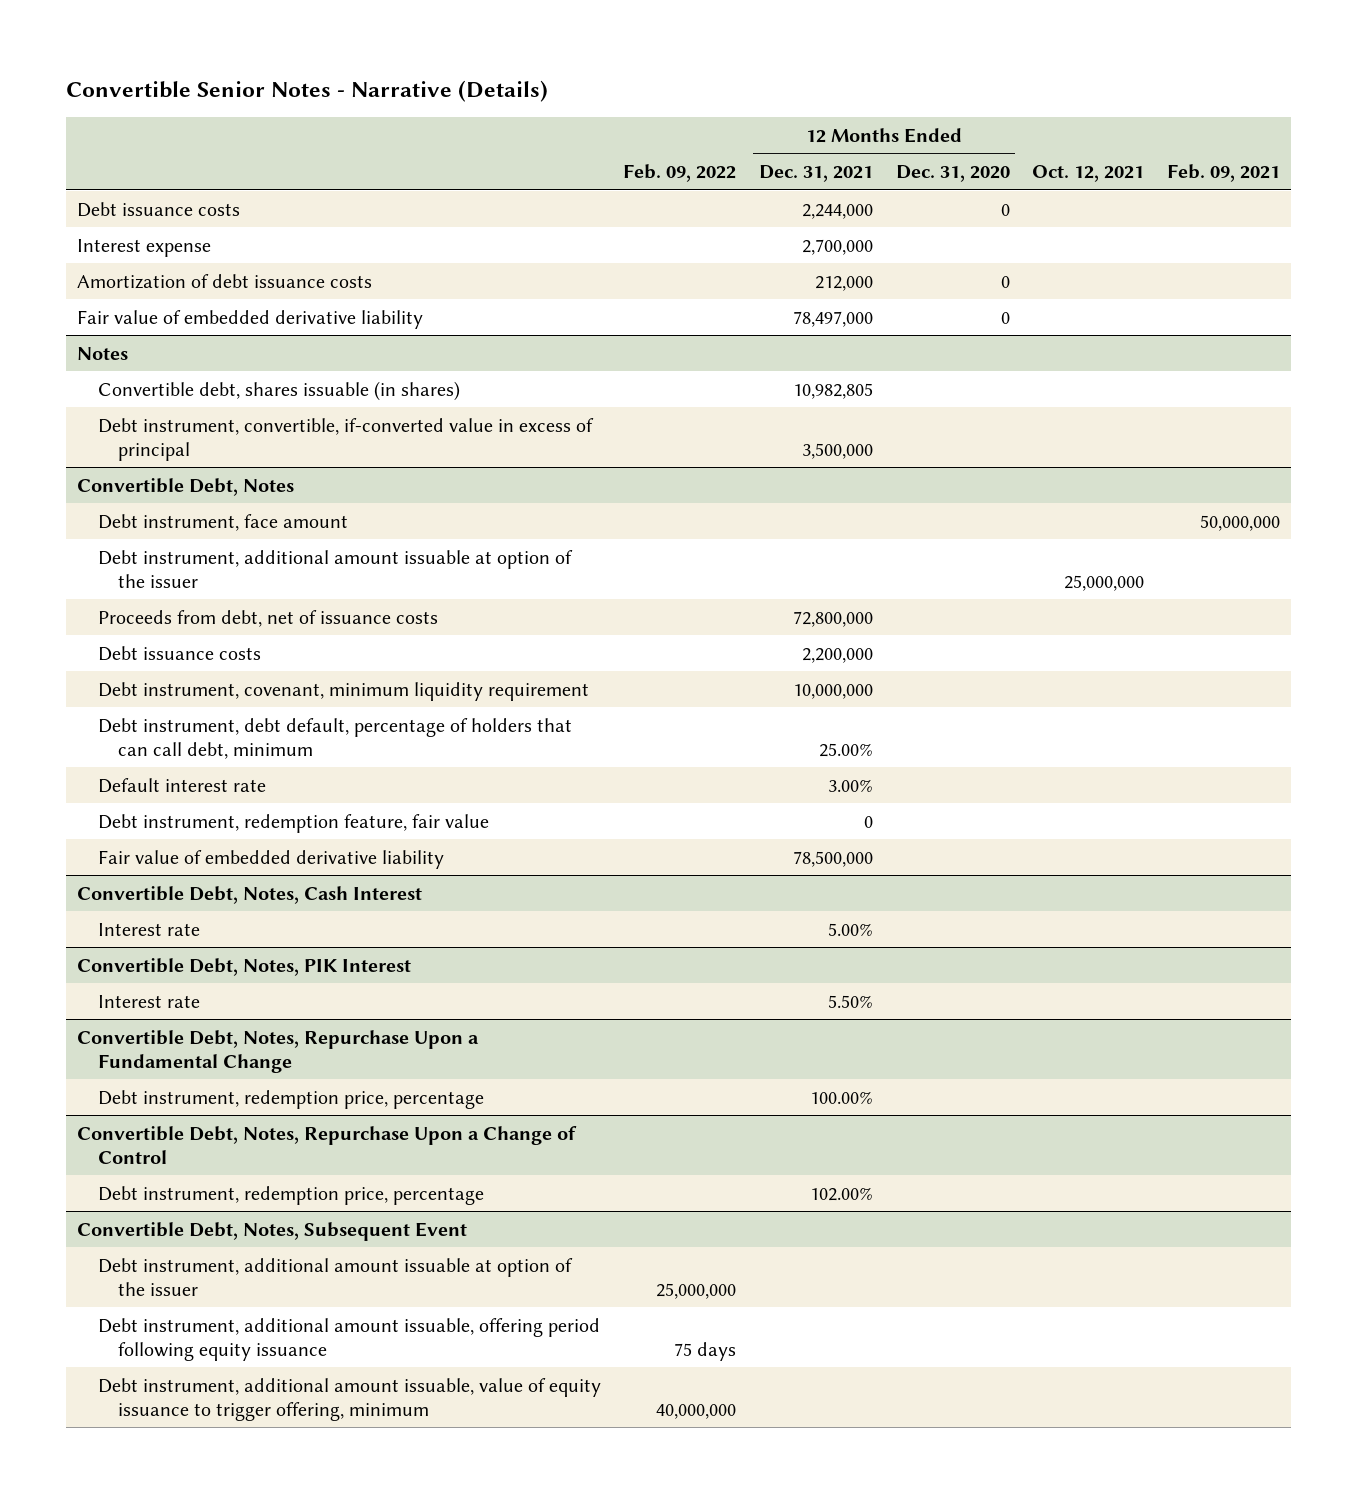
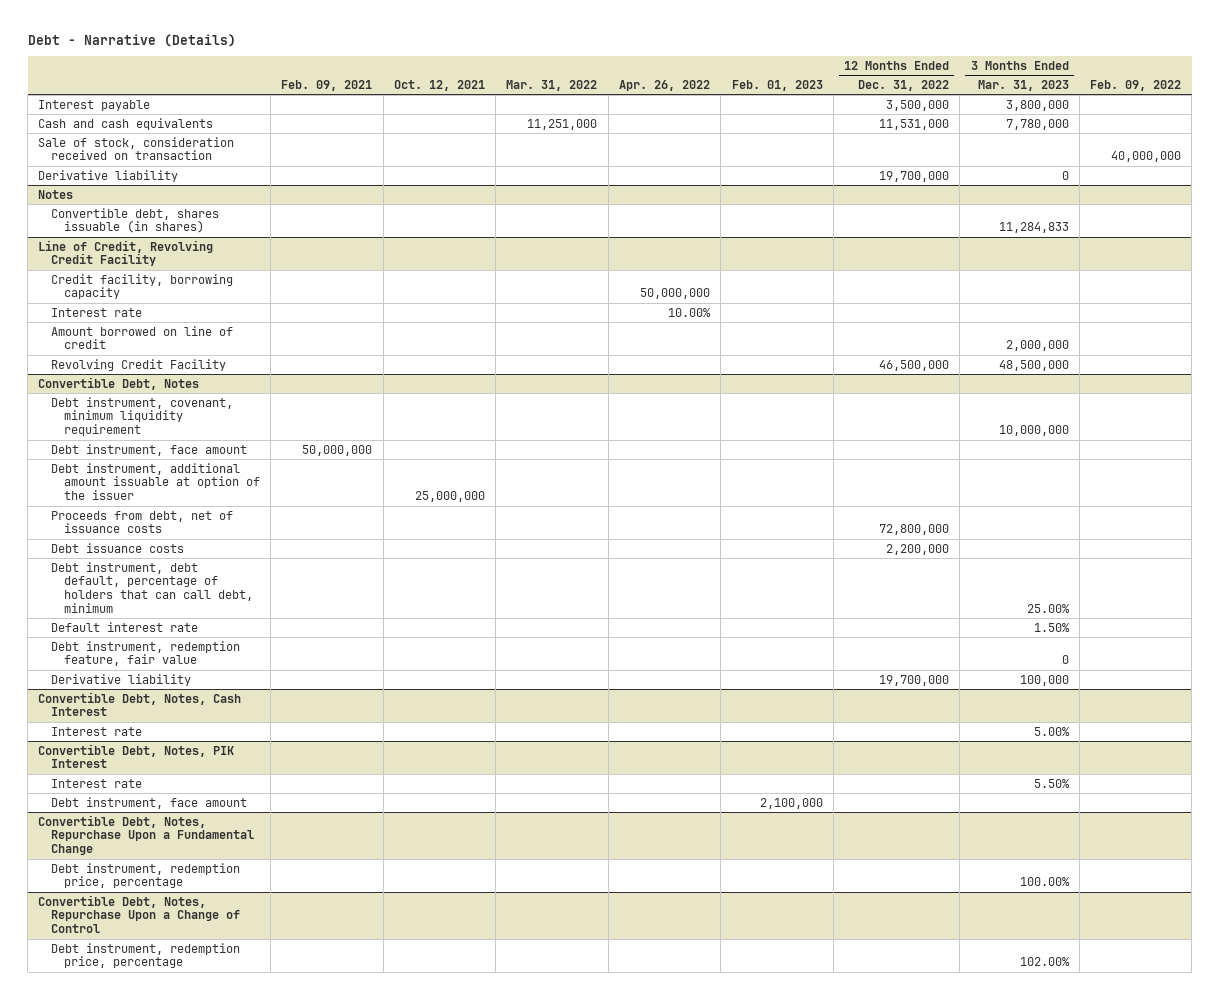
- Convertible Senior Notes - Narrative (Details)
+ Debt - Narrative (Details)
- | Feb. 09, 2022 | 12 Months Ended Dec. 31, 2021 | 12 Months Ended Dec. 31, 2020 | Oct. 12, 2021 | Feb. 09, 2021
+ | Feb. 09, 2021 | Oct. 12, 2021 | Mar. 31, 2022 | Apr. 26, 2022 | Feb. 01, 2023 | 12 Months Ended Dec. 31, 2022 | 3 Months Ended Mar. 31, 2023 | Feb. 09, 2022
- Debt issuance costs | | 2,244,000 | 0 | |
- Interest expense | | 2,700,000 | | |
- Amortization of debt issuance costs | | 212,000 | 0 | |
- Fair value of embedded derivative liability | | 78,497,000 | 0 | |
+ Interest payable | | | | | | 3,500,000 | 3,800,000 |
+ Cash and cash equivalents | | | 11,251,000 | | | 11,531,000 | 7,780,000 |
+ Sale of stock, consideration received on transaction | | | | | | | | 40,000,000
+ Derivative liability | | | | | | 19,700,000 | 0 |
@ Notes
- Debt instrument, convertible, if-converted value in excess of principal | | 3,500,000 | | |
+ Line of Credit, Revolving Credit Facility
+ Credit facility, borrowing capacity | | | | 50,000,000 | | | |
+ Interest rate | | | | 10.00% | | | |
+ Amount borrowed on line of credit | | | | | | | 2,000,000 |
+ Revolving Credit Facility | | | | | | 46,500,000 | 48,500,000 |
@ Convertible Debt, Notes
moved up: Debt instrument, covenant, minimum liquidity requirement | | | | | | | 10,000,000 |
- Fair value of embedded derivative liability | | 78,500,000 | | |
+ Derivative liability | | | | | | 19,700,000 | 100,000 |
@ Convertible Debt, Notes, PIK Interest
+ Debt instrument, face amount | | | | | 2,100,000 | | |
- Convertible Debt, Notes, Subsequent Event
- Debt instrument, additional amount issuable at option of the issuer | 25,000,000 | | | |
- Debt instrument, additional amount issuable, offering period following equity issuance | 75 days | | | |
- Debt instrument, additional amount issuable, value of equity issuance to trigger offering, minimum | 40,000,000 | | | |

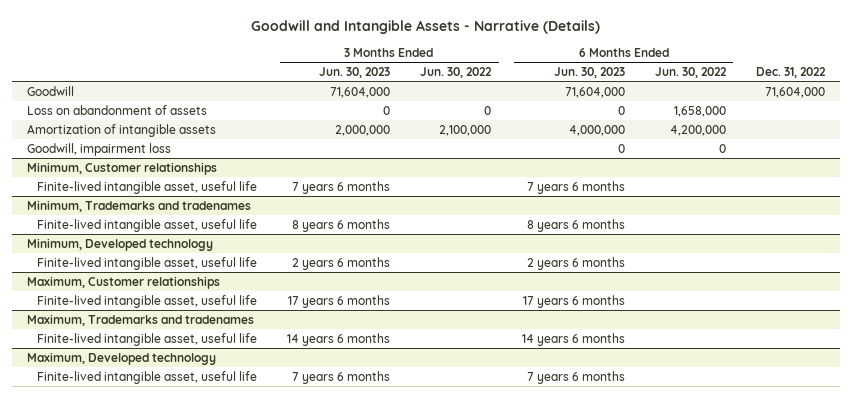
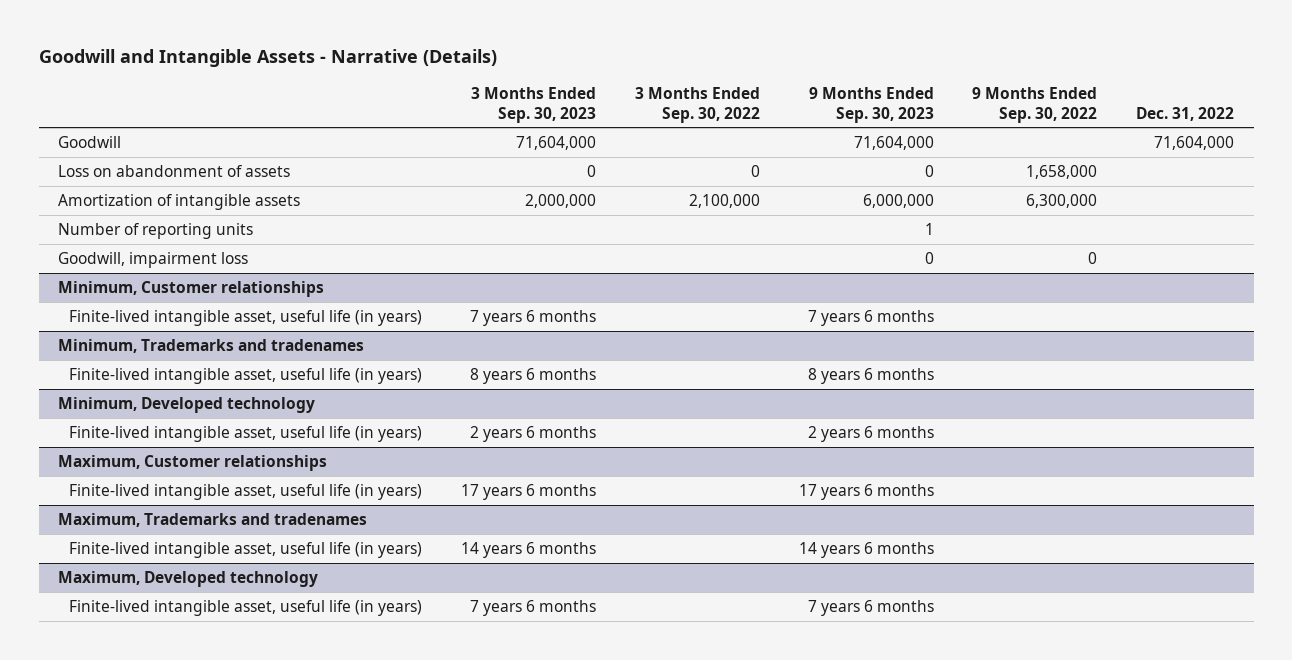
- | 3 Months Ended Jun. 30, 2023 | 3 Months Ended Jun. 30, 2022 | 6 Months Ended Jun. 30, 2023 | 6 Months Ended Jun. 30, 2022 | Dec. 31, 2022
+ | 3 Months Ended Sep. 30, 2023 | 3 Months Ended Sep. 30, 2022 | 9 Months Ended Sep. 30, 2023 | 9 Months Ended Sep. 30, 2022 | Dec. 31, 2022
+ Number of reporting units | | | 1 | |
@ Minimum, Customer relationships
- Finite-lived intangible asset, useful life | 7 years 6 months | | 7 years 6 months | |
+ Finite-lived intangible asset, useful life (in years) | 7 years 6 months | | 7 years 6 months | |
@ Minimum, Trademarks and tradenames
- Finite-lived intangible asset, useful life | 8 years 6 months | | 8 years 6 months | |
+ Finite-lived intangible asset, useful life (in years) | 8 years 6 months | | 8 years 6 months | |
@ Minimum, Developed technology
- Finite-lived intangible asset, useful life | 2 years 6 months | | 2 years 6 months | |
+ Finite-lived intangible asset, useful life (in years) | 2 years 6 months | | 2 years 6 months | |
@ Maximum, Customer relationships
- Finite-lived intangible asset, useful life | 17 years 6 months | | 17 years 6 months | |
+ Finite-lived intangible asset, useful life (in years) | 17 years 6 months | | 17 years 6 months | |
@ Maximum, Trademarks and tradenames
- Finite-lived intangible asset, useful life | 14 years 6 months | | 14 years 6 months | |
+ Finite-lived intangible asset, useful life (in years) | 14 years 6 months | | 14 years 6 months | |
@ Maximum, Developed technology
- Finite-lived intangible asset, useful life | 7 years 6 months | | 7 years 6 months | |
+ Finite-lived intangible asset, useful life (in years) | 7 years 6 months | | 7 years 6 months | |

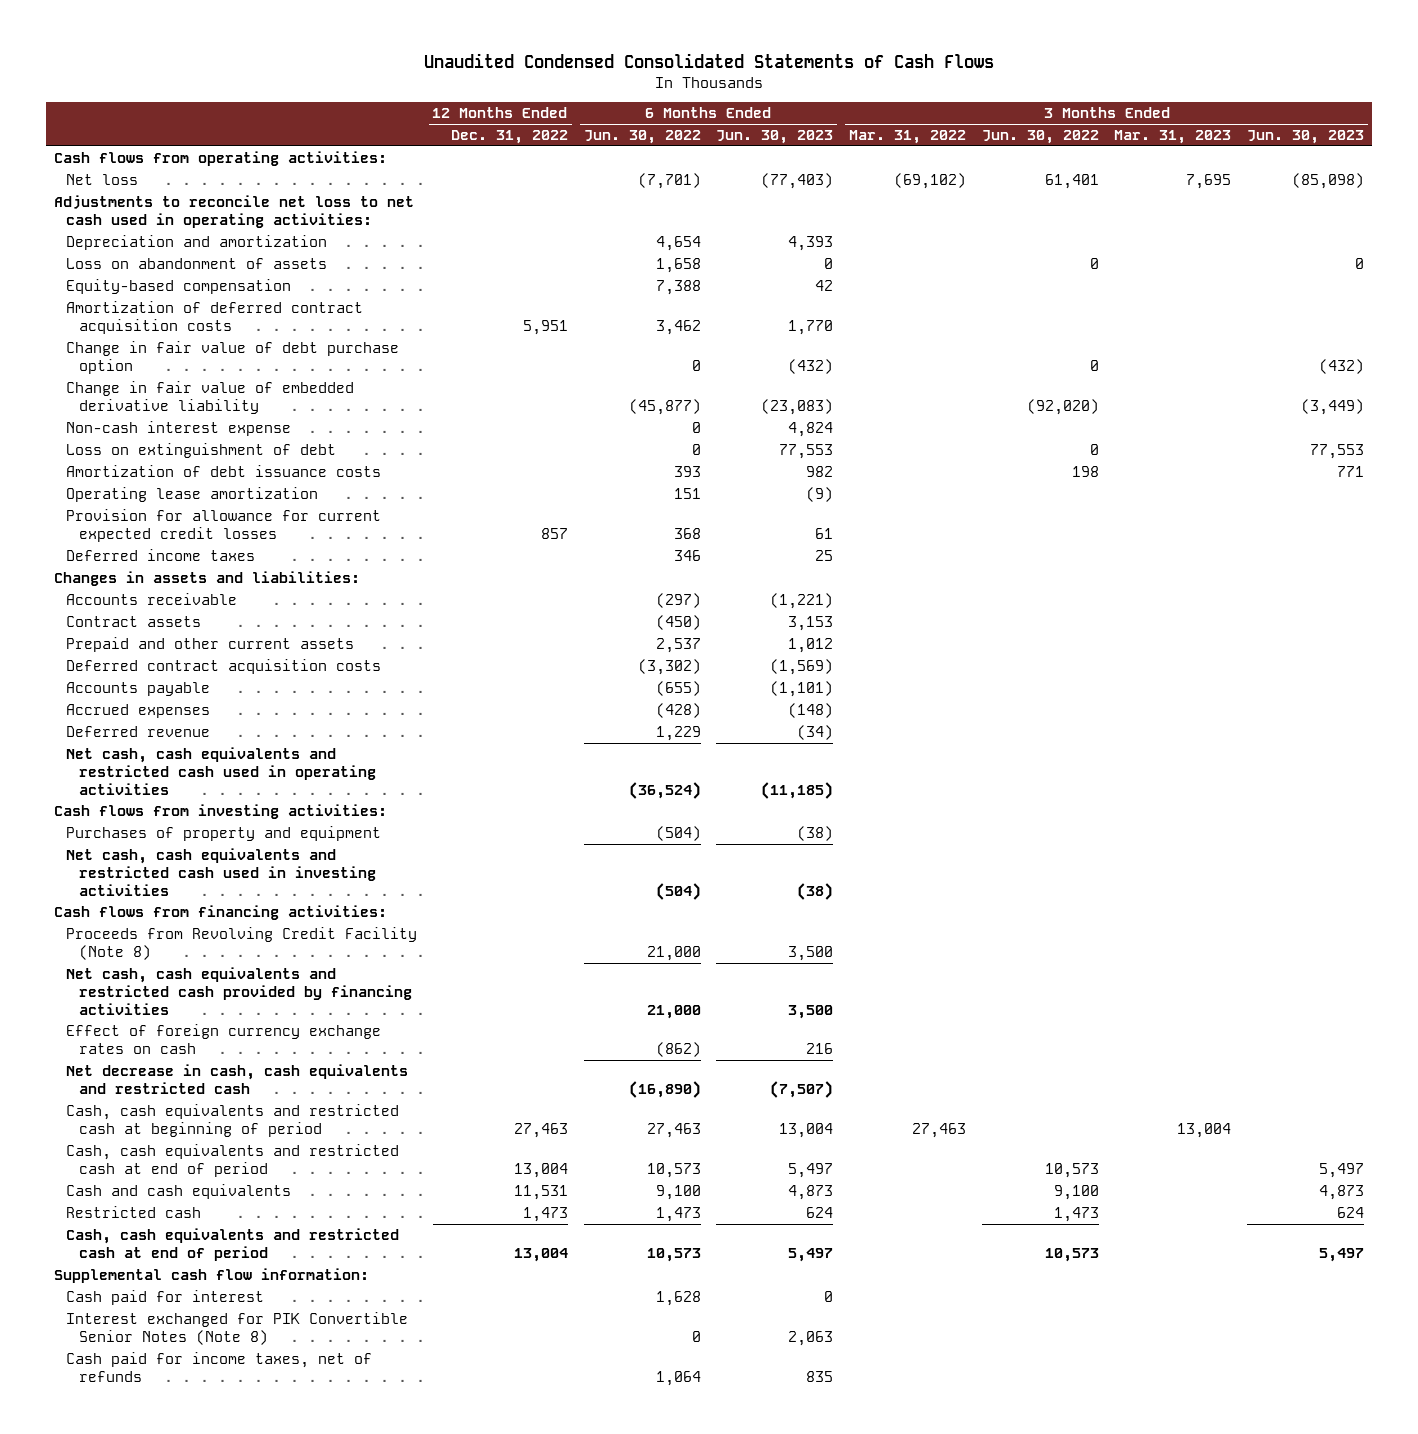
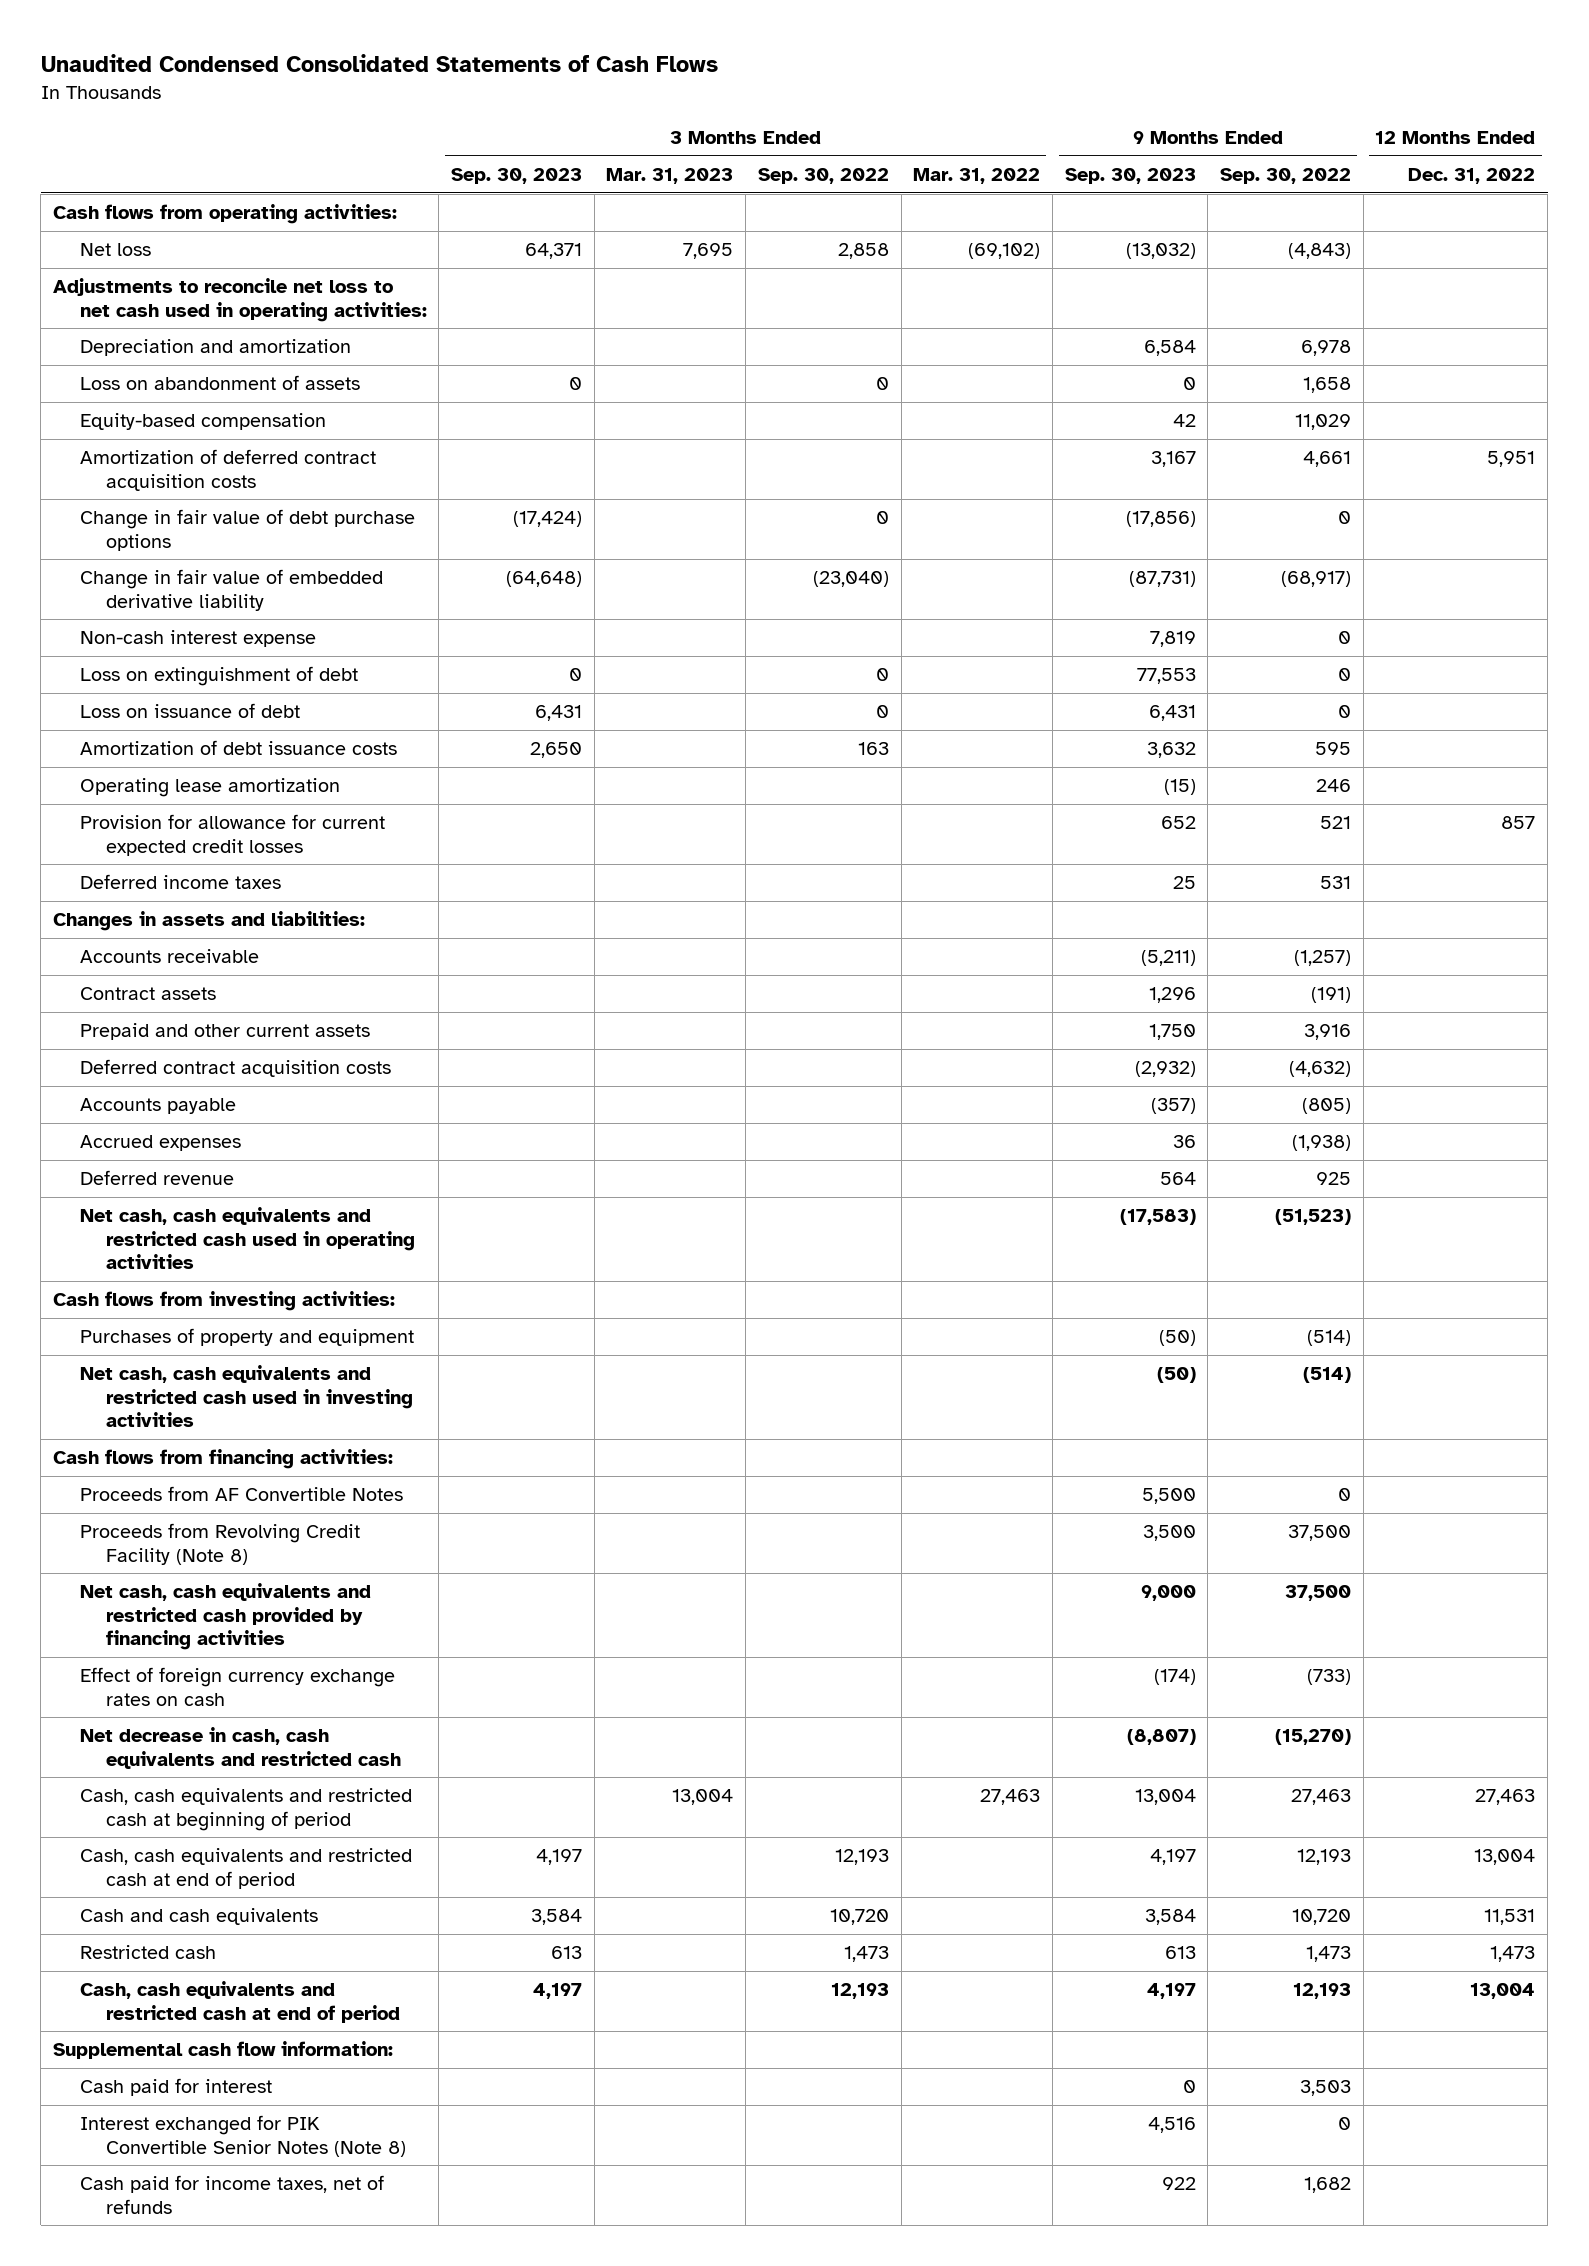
- | 12 Months Ended Dec. 31, 2022 | 6 Months Ended Jun. 30, 2022 | 6 Months Ended Jun. 30, 2023 | 3 Months Ended Mar. 31, 2022 | 3 Months Ended Jun. 30, 2022 | 3 Months Ended Mar. 31, 2023 | 3 Months Ended Jun. 30, 2023
+ | 3 Months Ended Sep. 30, 2023 | 3 Months Ended Mar. 31, 2023 | 3 Months Ended Sep. 30, 2022 | 3 Months Ended Mar. 31, 2022 | 9 Months Ended Sep. 30, 2023 | 9 Months Ended Sep. 30, 2022 | 12 Months Ended Dec. 31, 2022
- Change in fair value of debt purchase option | | 0 | (432) | | 0 | | (432)
+ Change in fair value of debt purchase options | (17,424) | | 0 | | (17,856) | 0 |
+ Loss on issuance of debt | 6,431 | | 0 | | 6,431 | 0 |
+ Proceeds from AF Convertible Notes | | | | | 5,500 | 0 |

